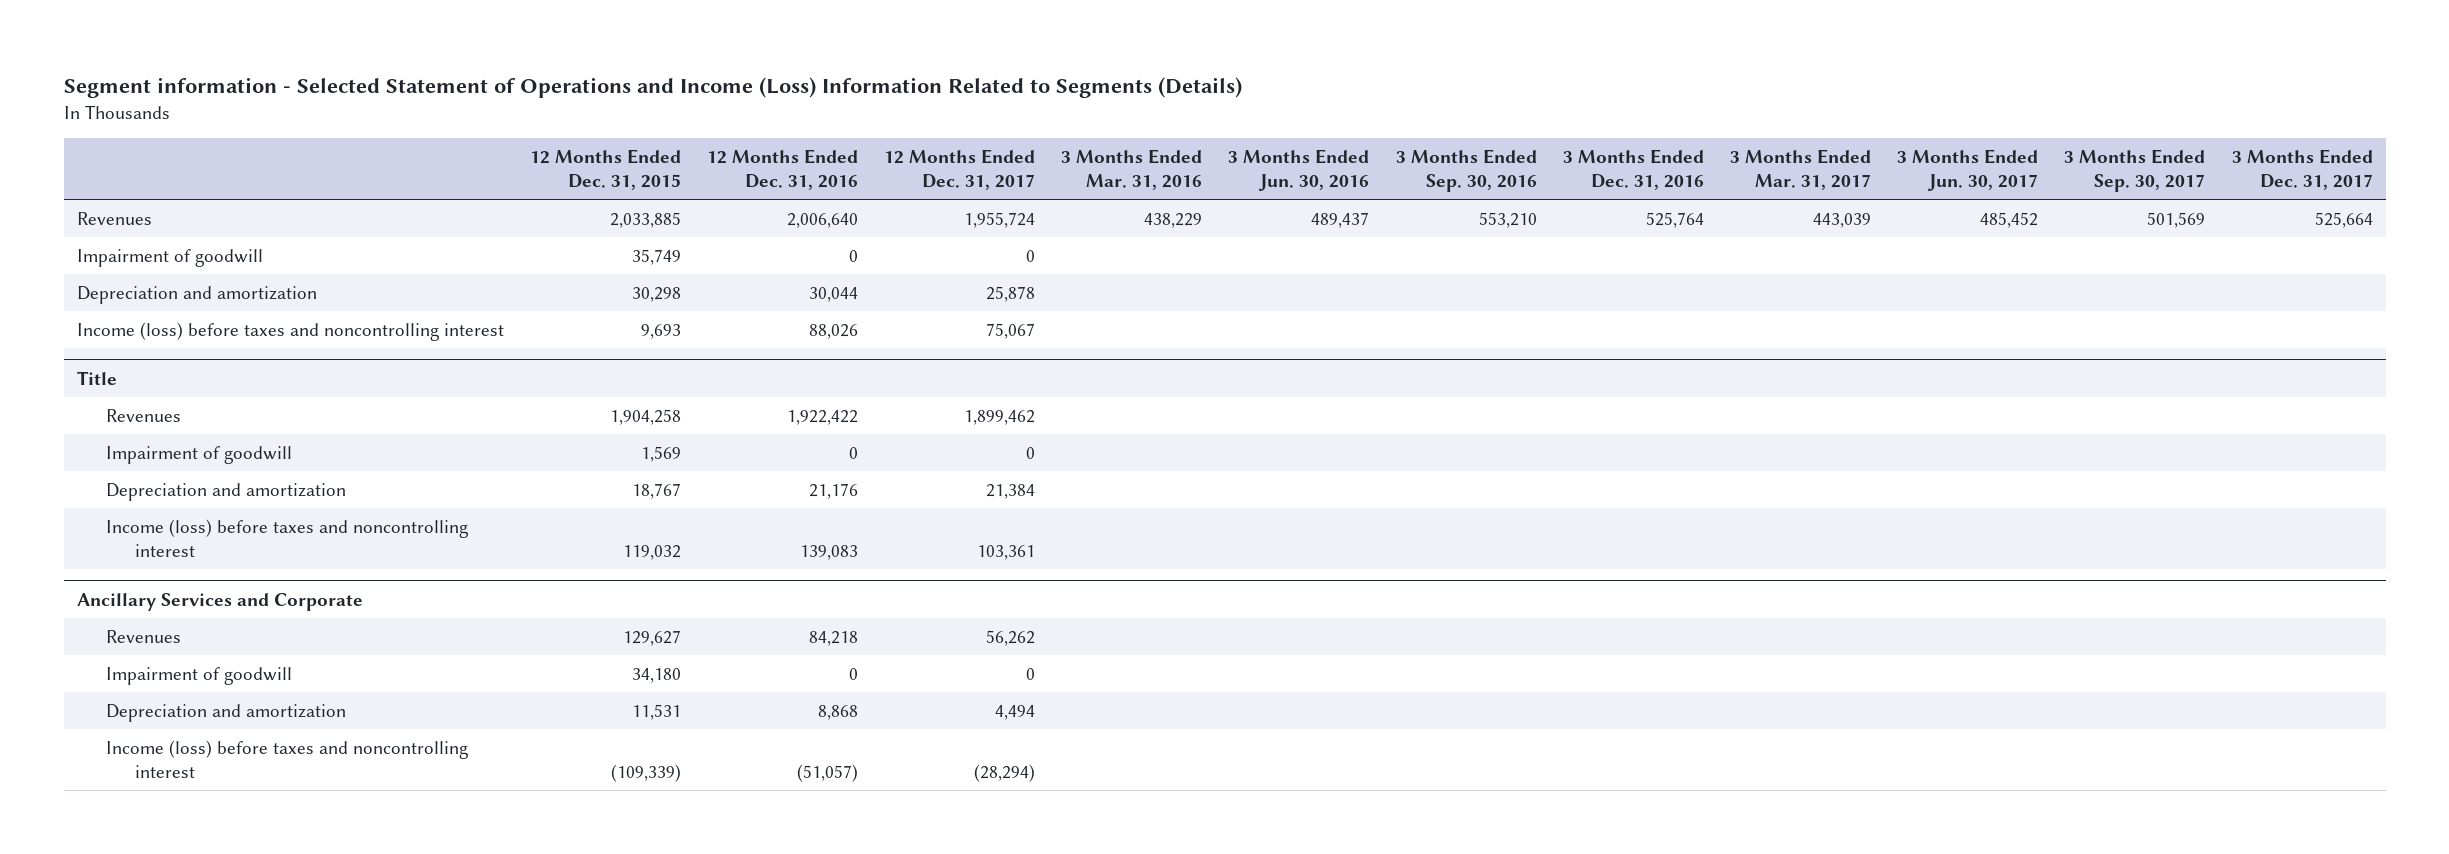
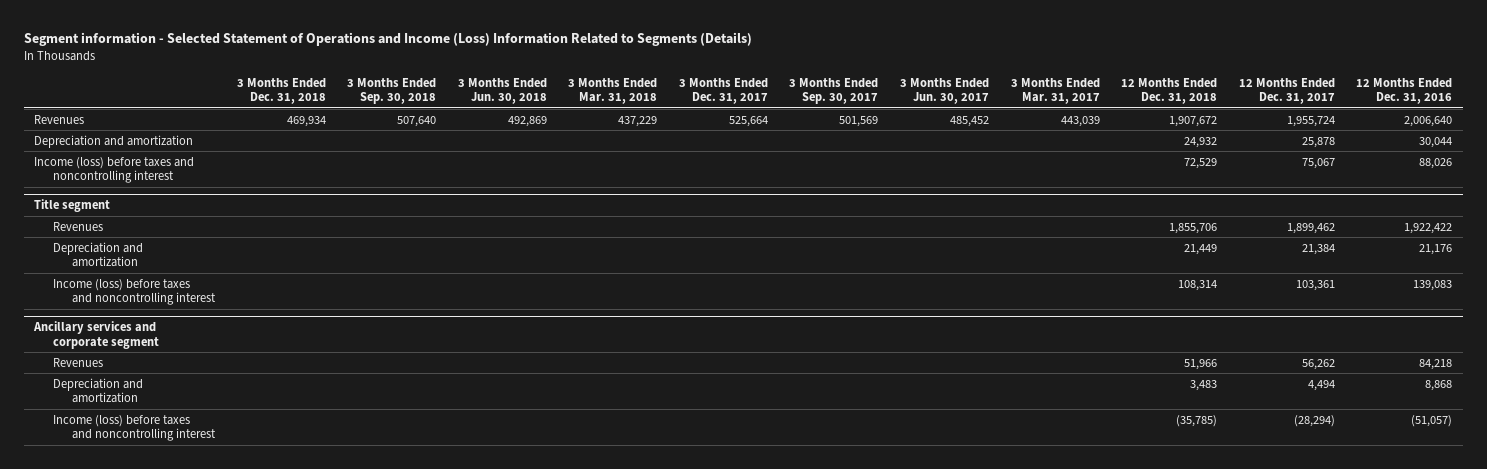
- | 12 Months Ended Dec. 31, 2015 | 12 Months Ended Dec. 31, 2016 | 12 Months Ended Dec. 31, 2017 | 3 Months Ended Mar. 31, 2016 | 3 Months Ended Jun. 30, 2016 | 3 Months Ended Sep. 30, 2016 | 3 Months Ended Dec. 31, 2016 | 3 Months Ended Mar. 31, 2017 | 3 Months Ended Jun. 30, 2017 | 3 Months Ended Sep. 30, 2017 | 3 Months Ended Dec. 31, 2017
+ | 3 Months Ended Dec. 31, 2018 | 3 Months Ended Sep. 30, 2018 | 3 Months Ended Jun. 30, 2018 | 3 Months Ended Mar. 31, 2018 | 3 Months Ended Dec. 31, 2017 | 3 Months Ended Sep. 30, 2017 | 3 Months Ended Jun. 30, 2017 | 3 Months Ended Mar. 31, 2017 | 12 Months Ended Dec. 31, 2018 | 12 Months Ended Dec. 31, 2017 | 12 Months Ended Dec. 31, 2016
- Impairment of goodwill | 35,749 | 0 | 0 | | | | | | | |
- Title
+ Title segment
- Impairment of goodwill | 1,569 | 0 | 0 | | | | | | | |
- Ancillary Services and Corporate
+ Ancillary services and corporate segment
- Impairment of goodwill | 34,180 | 0 | 0 | | | | | | | |

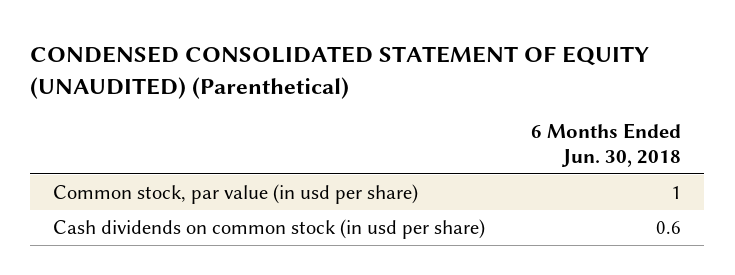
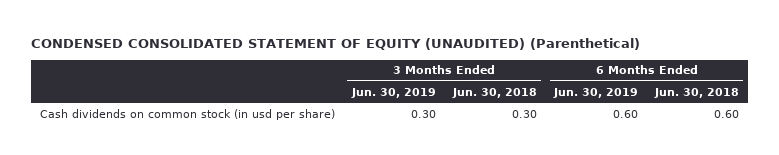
- | 6 Months Ended Jun. 30, 2018
+ | 3 Months Ended Jun. 30, 2019 | 3 Months Ended Jun. 30, 2018 | 6 Months Ended Jun. 30, 2019 | 6 Months Ended Jun. 30, 2018
- Common stock, par value (in usd per share) | 1
- Cash dividends on common stock (in usd per share) | 0.6
+ Cash dividends on common stock (in usd per share) | 0.30 | 0.30 | 0.60 | 0.60

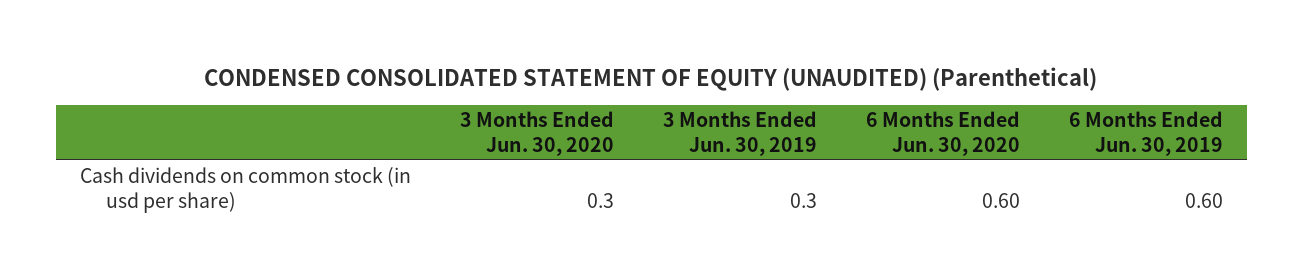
- | 3 Months Ended Jun. 30, 2019 | 3 Months Ended Jun. 30, 2018 | 6 Months Ended Jun. 30, 2019 | 6 Months Ended Jun. 30, 2018
+ | 3 Months Ended Jun. 30, 2020 | 3 Months Ended Jun. 30, 2019 | 6 Months Ended Jun. 30, 2020 | 6 Months Ended Jun. 30, 2019
- Cash dividends on common stock (in usd per share) | 0.30 | 0.30 | 0.60 | 0.60
+ Cash dividends on common stock (in usd per share) | 0.3 | 0.3 | 0.60 | 0.60

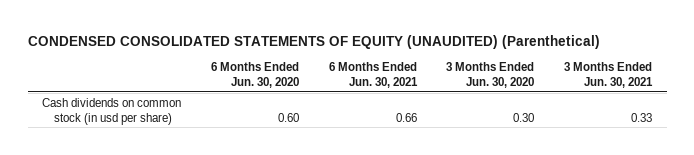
- CONDENSED CONSOLIDATED STATEMENT OF EQUITY (UNAUDITED) (Parenthetical)
+ CONDENSED CONSOLIDATED STATEMENTS OF EQUITY (UNAUDITED) (Parenthetical)
- | 3 Months Ended Jun. 30, 2020 | 3 Months Ended Jun. 30, 2019 | 6 Months Ended Jun. 30, 2020 | 6 Months Ended Jun. 30, 2019
+ | 6 Months Ended Jun. 30, 2020 | 6 Months Ended Jun. 30, 2021 | 3 Months Ended Jun. 30, 2020 | 3 Months Ended Jun. 30, 2021
- Cash dividends on common stock (in usd per share) | 0.3 | 0.3 | 0.60 | 0.60
+ Cash dividends on common stock (in usd per share) | 0.60 | 0.66 | 0.30 | 0.33

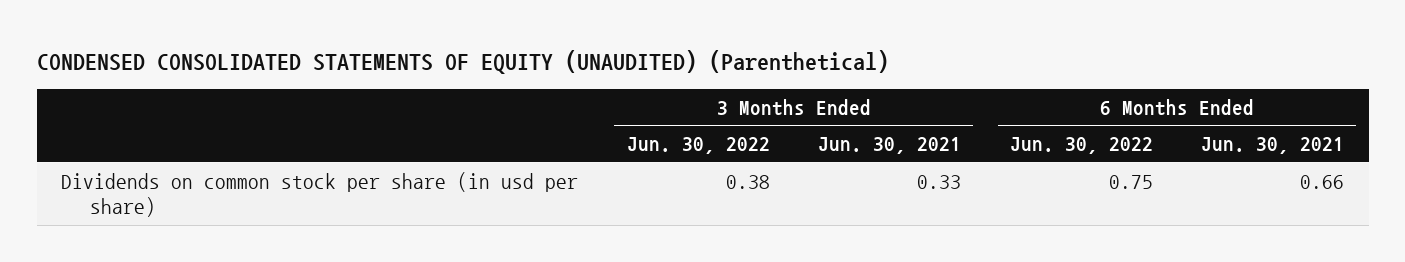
- | 6 Months Ended Jun. 30, 2020 | 6 Months Ended Jun. 30, 2021 | 3 Months Ended Jun. 30, 2020 | 3 Months Ended Jun. 30, 2021
+ | 3 Months Ended Jun. 30, 2022 | 3 Months Ended Jun. 30, 2021 | 6 Months Ended Jun. 30, 2022 | 6 Months Ended Jun. 30, 2021
- Cash dividends on common stock (in usd per share) | 0.60 | 0.66 | 0.30 | 0.33
+ Dividends on common stock per share (in usd per share) | 0.38 | 0.33 | 0.75 | 0.66

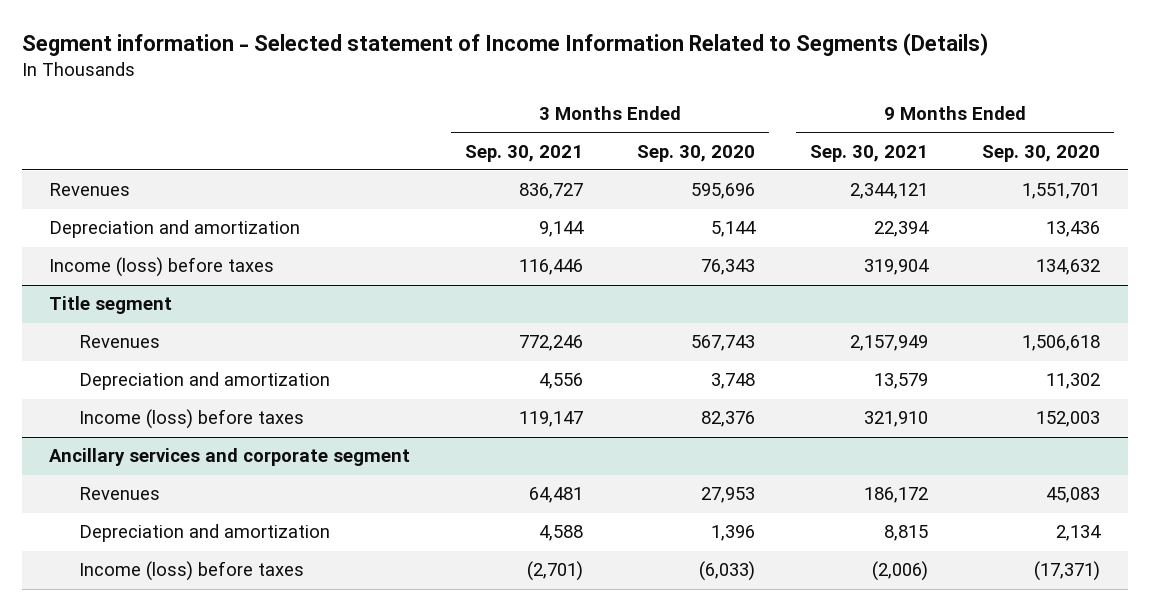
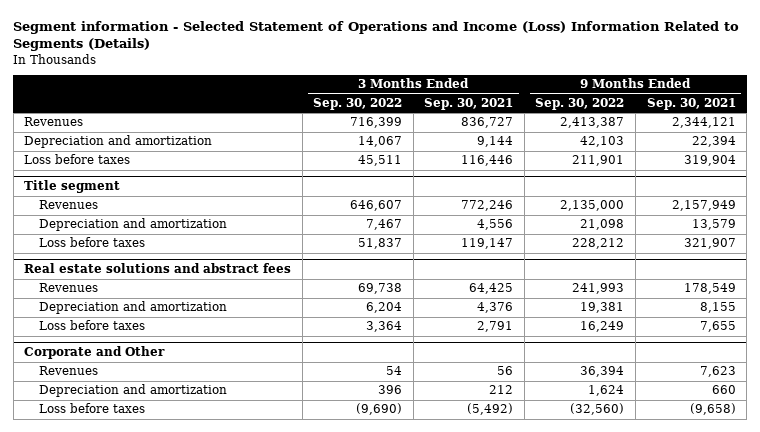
- Segment information - Selected statement of Income Information Related to Segments (Details)
+ Segment information - Selected Statement of Operations and Income (Loss) Information Related to Segments (Details)
- | 3 Months Ended Sep. 30, 2021 | 3 Months Ended Sep. 30, 2020 | 9 Months Ended Sep. 30, 2021 | 9 Months Ended Sep. 30, 2020
+ | 3 Months Ended Sep. 30, 2022 | 3 Months Ended Sep. 30, 2021 | 9 Months Ended Sep. 30, 2022 | 9 Months Ended Sep. 30, 2021
- Income (loss) before taxes | 116,446 | 76,343 | 319,904 | 134,632
+ Loss before taxes | 45,511 | 116,446 | 211,901 | 319,904
@ Title segment
- Income (loss) before taxes | 119,147 | 82,376 | 321,910 | 152,003
- Ancillary services and corporate segment
- Revenues | 64,481 | 27,953 | 186,172 | 45,083
- Depreciation and amortization | 4,588 | 1,396 | 8,815 | 2,134
- Income (loss) before taxes | (2,701) | (6,033) | (2,006) | (17,371)
@ Title segment
+ Loss before taxes | 51,837 | 119,147 | 228,212 | 321,907
+ Real estate solutions and abstract fees
+ Revenues | 69,738 | 64,425 | 241,993 | 178,549
+ Depreciation and amortization | 6,204 | 4,376 | 19,381 | 8,155
+ Loss before taxes | 3,364 | 2,791 | 16,249 | 7,655
+ Corporate and Other
+ Revenues | 54 | 56 | 36,394 | 7,623
+ Depreciation and amortization | 396 | 212 | 1,624 | 660
+ Loss before taxes | (9,690) | (5,492) | (32,560) | (9,658)

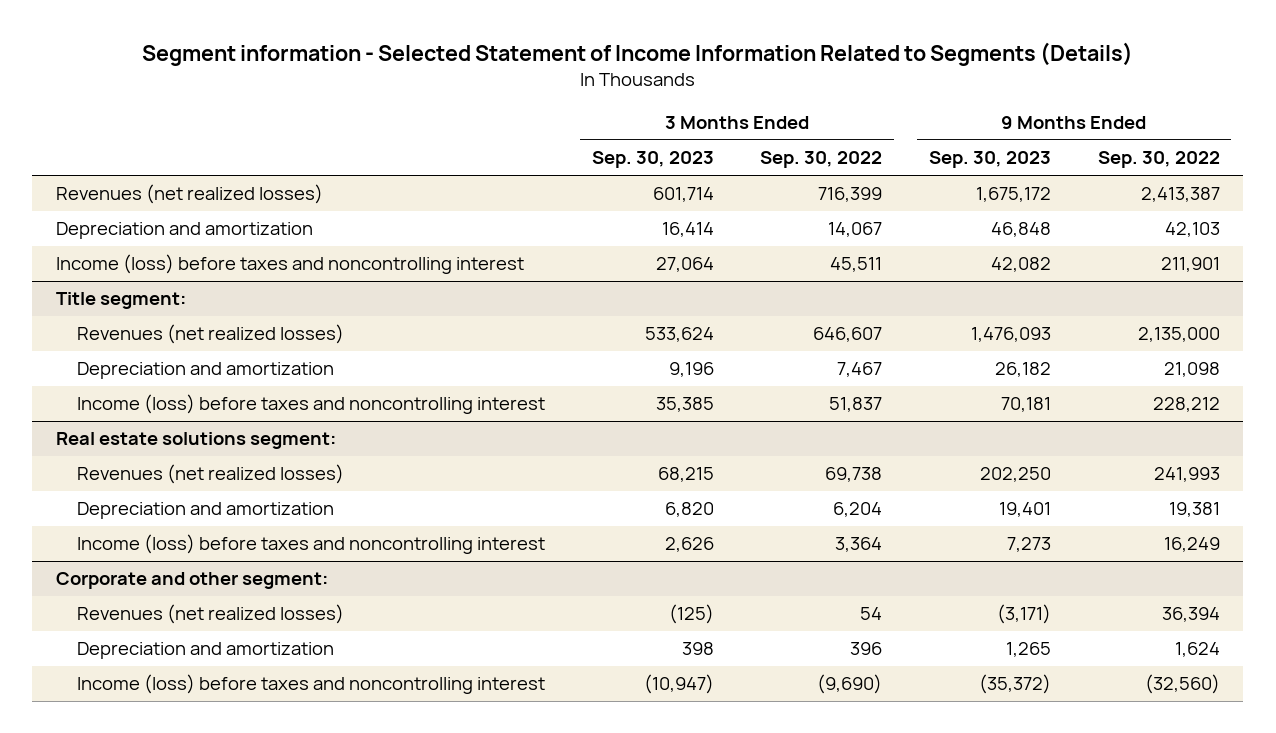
- Segment information - Selected Statement of Operations and Income (Loss) Information Related to Segments (Details)
+ Segment information - Selected Statement of Income Information Related to Segments (Details)
- | 3 Months Ended Sep. 30, 2022 | 3 Months Ended Sep. 30, 2021 | 9 Months Ended Sep. 30, 2022 | 9 Months Ended Sep. 30, 2021
+ | 3 Months Ended Sep. 30, 2023 | 3 Months Ended Sep. 30, 2022 | 9 Months Ended Sep. 30, 2023 | 9 Months Ended Sep. 30, 2022
- Revenues | 716,399 | 836,727 | 2,413,387 | 2,344,121
+ Revenues (net realized losses) | 601,714 | 716,399 | 1,675,172 | 2,413,387
- Loss before taxes | 45,511 | 116,446 | 211,901 | 319,904
- Title segment
- Revenues | 646,607 | 772,246 | 2,135,000 | 2,157,949
+ Income (loss) before taxes and noncontrolling interest | 27,064 | 45,511 | 42,082 | 211,901
+ Title segment:
+ Revenues (net realized losses) | 533,624 | 646,607 | 1,476,093 | 2,135,000
- Loss before taxes | 51,837 | 119,147 | 228,212 | 321,907
- Real estate solutions and abstract fees
- Revenues | 69,738 | 64,425 | 241,993 | 178,549
+ Income (loss) before taxes and noncontrolling interest | 35,385 | 51,837 | 70,181 | 228,212
+ Real estate solutions segment:
+ Revenues (net realized losses) | 68,215 | 69,738 | 202,250 | 241,993
- Loss before taxes | 3,364 | 2,791 | 16,249 | 7,655
- Corporate and Other
- Revenues | 54 | 56 | 36,394 | 7,623
+ Income (loss) before taxes and noncontrolling interest | 2,626 | 3,364 | 7,273 | 16,249
+ Corporate and other segment:
+ Revenues (net realized losses) | (125) | 54 | (3,171) | 36,394
- Loss before taxes | (9,690) | (5,492) | (32,560) | (9,658)
+ Income (loss) before taxes and noncontrolling interest | (10,947) | (9,690) | (35,372) | (32,560)

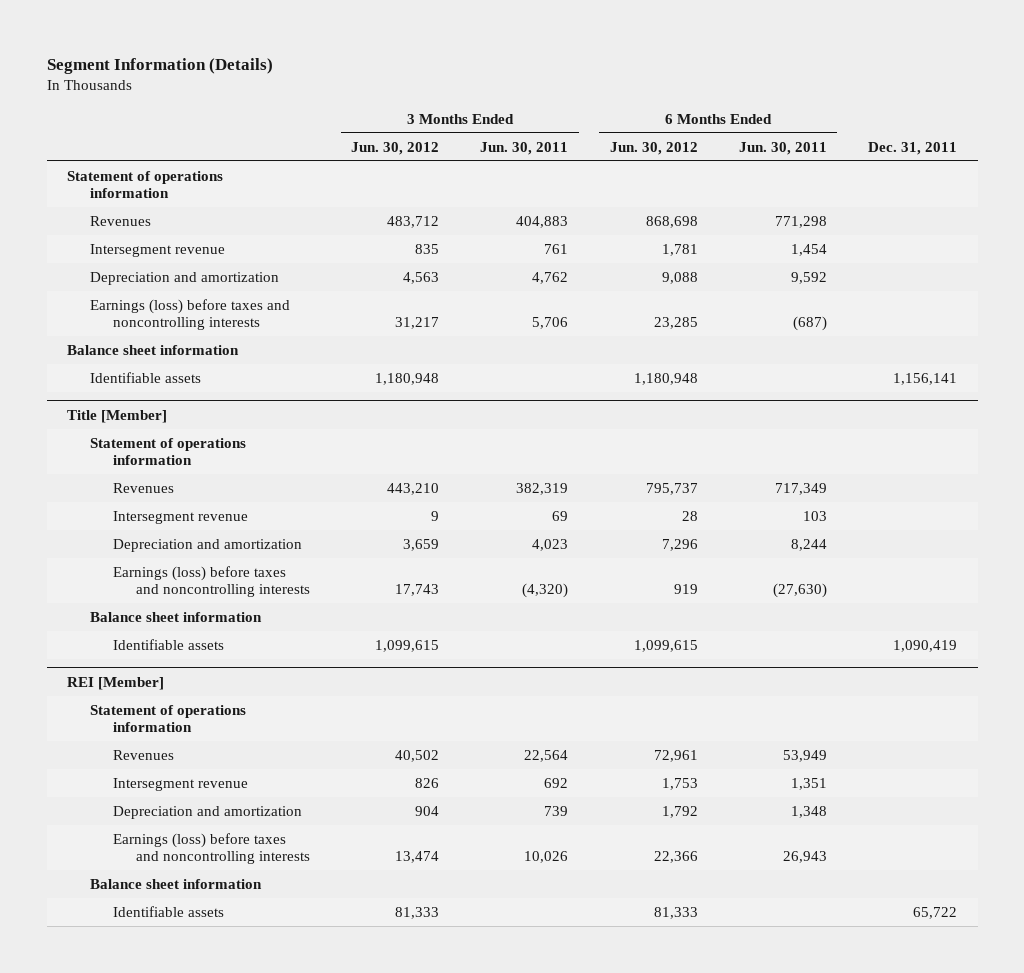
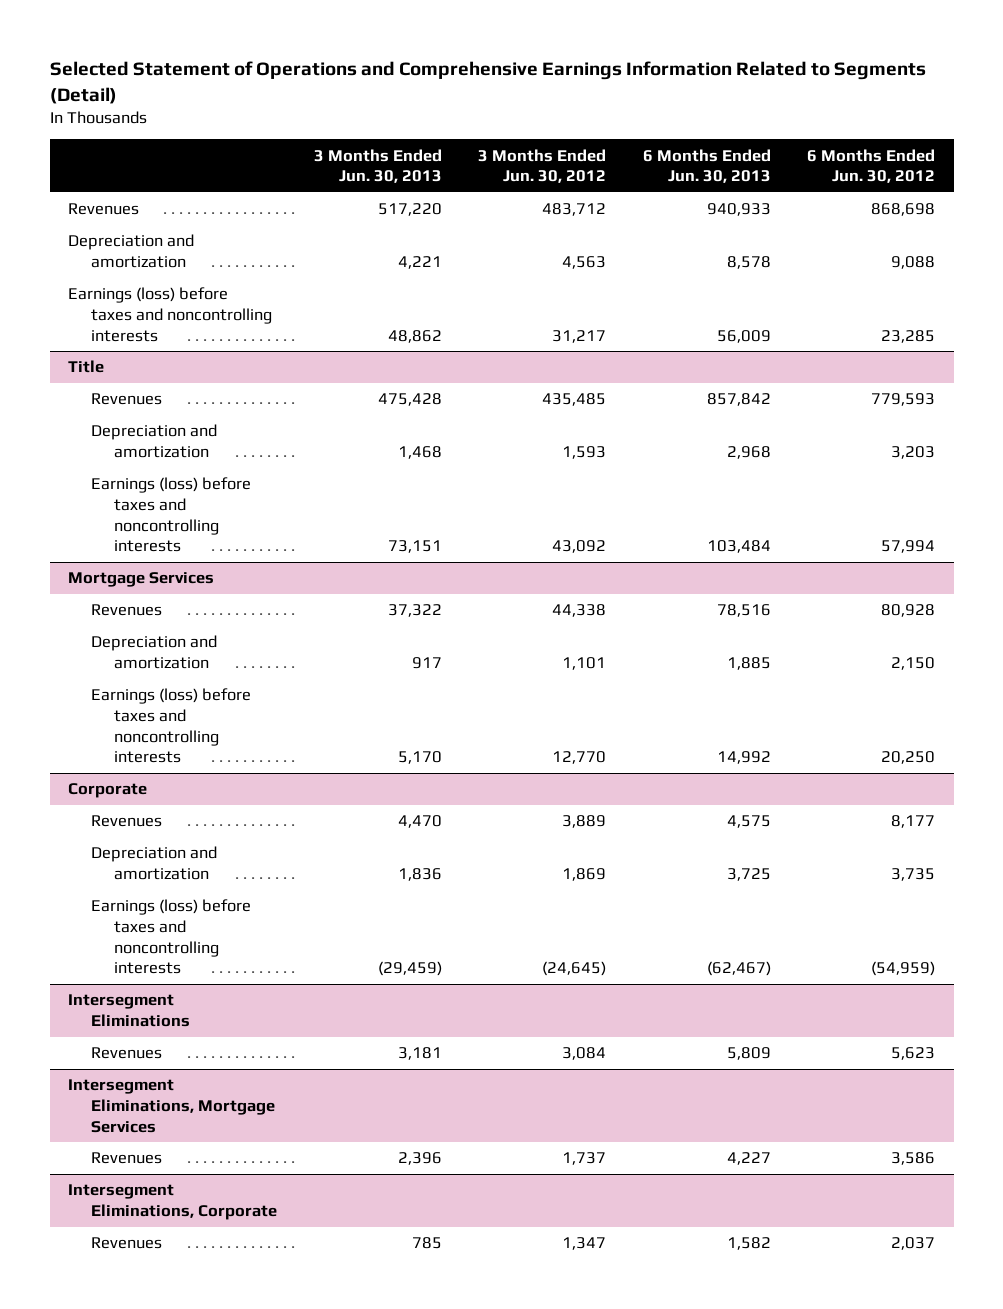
- Segment Information (Details)
+ Selected Statement of Operations and Comprehensive Earnings Information Related to Segments (Detail)
- | 3 Months Ended Jun. 30, 2012 | 3 Months Ended Jun. 30, 2011 | 6 Months Ended Jun. 30, 2012 | 6 Months Ended Jun. 30, 2011 | Dec. 31, 2011
+ | 3 Months Ended Jun. 30, 2013 | 3 Months Ended Jun. 30, 2012 | 6 Months Ended Jun. 30, 2013 | 6 Months Ended Jun. 30, 2012
- Statement of operations information
- Intersegment revenue | 835 | 761 | 1,781 | 1,454 |
- Balance sheet information
- Identifiable assets | 1,180,948 | | 1,180,948 | | 1,156,141
- Title [Member]
- Statement of operations information
- Revenues | 443,210 | 382,319 | 795,737 | 717,349 |
- Intersegment revenue | 9 | 69 | 28 | 103 |
- Depreciation and amortization | 3,659 | 4,023 | 7,296 | 8,244 |
- Earnings (loss) before taxes and noncontrolling interests | 17,743 | (4,320) | 919 | (27,630) |
- Balance sheet information
- Identifiable assets | 1,099,615 | | 1,099,615 | | 1,090,419
- REI [Member]
- Statement of operations information
- Revenues | 40,502 | 22,564 | 72,961 | 53,949 |
- Intersegment revenue | 826 | 692 | 1,753 | 1,351 |
- Depreciation and amortization | 904 | 739 | 1,792 | 1,348 |
- Earnings (loss) before taxes and noncontrolling interests | 13,474 | 10,026 | 22,366 | 26,943 |
- Balance sheet information
- Identifiable assets | 81,333 | | 81,333 | | 65,722
+ Title
+ Revenues | 475,428 | 435,485 | 857,842 | 779,593
+ Depreciation and amortization | 1,468 | 1,593 | 2,968 | 3,203
+ Earnings (loss) before taxes and noncontrolling interests | 73,151 | 43,092 | 103,484 | 57,994
+ Mortgage Services
+ Revenues | 37,322 | 44,338 | 78,516 | 80,928
+ Depreciation and amortization | 917 | 1,101 | 1,885 | 2,150
+ Earnings (loss) before taxes and noncontrolling interests | 5,170 | 12,770 | 14,992 | 20,250
+ Corporate
+ Revenues | 4,470 | 3,889 | 4,575 | 8,177
+ Depreciation and amortization | 1,836 | 1,869 | 3,725 | 3,735
+ Earnings (loss) before taxes and noncontrolling interests | (29,459) | (24,645) | (62,467) | (54,959)
+ Intersegment Eliminations
+ Revenues | 3,181 | 3,084 | 5,809 | 5,623
+ Intersegment Eliminations, Mortgage Services
+ Revenues | 2,396 | 1,737 | 4,227 | 3,586
+ Intersegment Eliminations, Corporate
+ Revenues | 785 | 1,347 | 1,582 | 2,037

